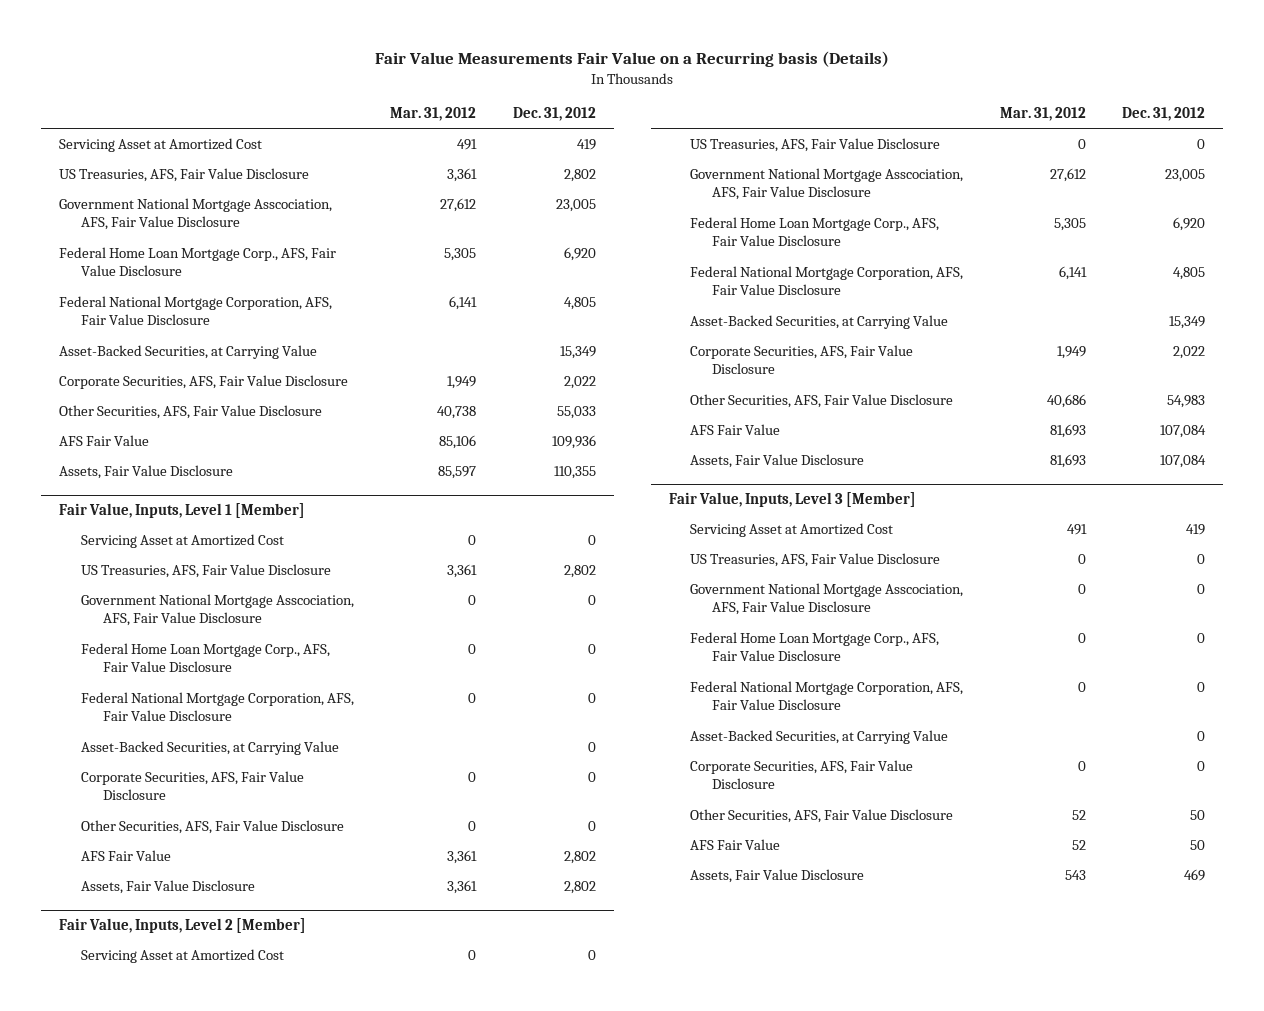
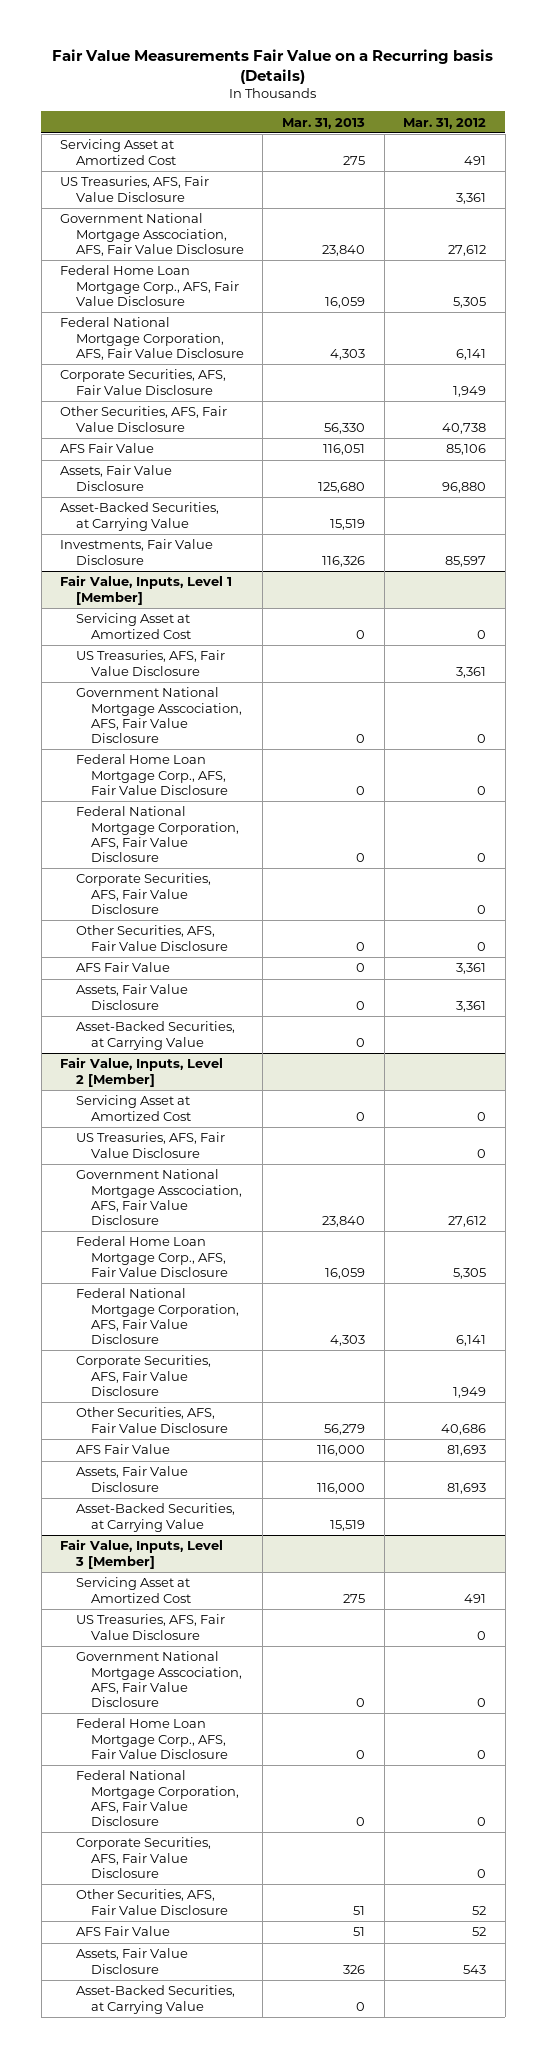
- | Mar. 31, 2012 | Dec. 31, 2012
+ | Mar. 31, 2013 | Mar. 31, 2012
- Assets, Fair Value Disclosure | 85,597 | 110,355
+ Assets, Fair Value Disclosure | 125,680 | 96,880
moved down: Asset-Backed Securities, at Carrying Value | 15,519 |
+ Investments, Fair Value Disclosure | 116,326 | 85,597
@ Fair Value, Inputs, Level 1 [Member]
moved down: Asset-Backed Securities, at Carrying Value | 0 |
@ Fair Value, Inputs, Level 2 [Member]
moved down: Asset-Backed Securities, at Carrying Value | 15,519 |
@ Fair Value, Inputs, Level 3 [Member]
moved down: Asset-Backed Securities, at Carrying Value | 0 |

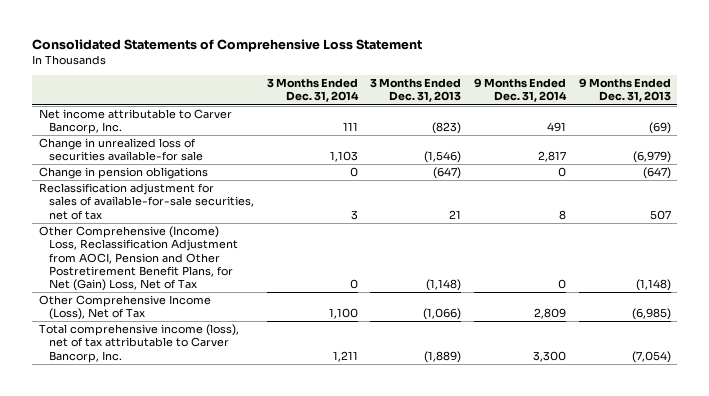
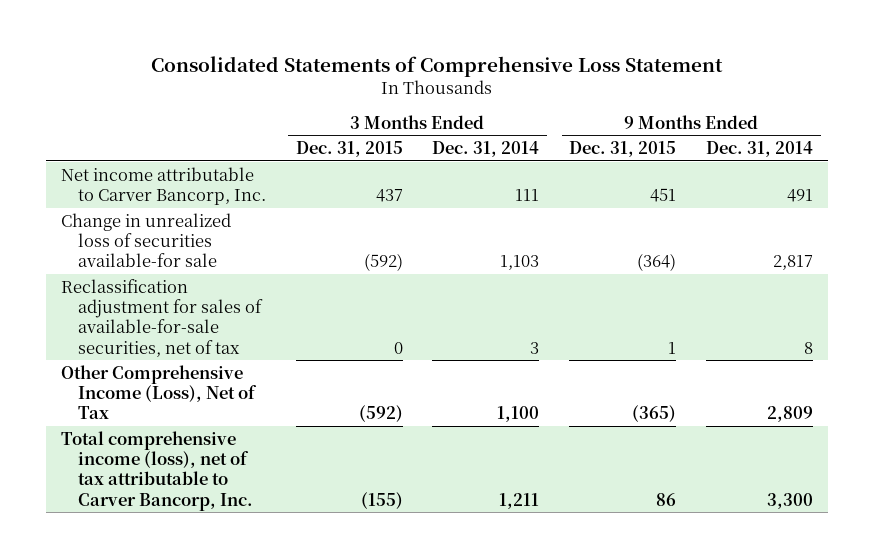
- | 3 Months Ended Dec. 31, 2014 | 3 Months Ended Dec. 31, 2013 | 9 Months Ended Dec. 31, 2014 | 9 Months Ended Dec. 31, 2013
+ | 3 Months Ended Dec. 31, 2015 | 3 Months Ended Dec. 31, 2014 | 9 Months Ended Dec. 31, 2015 | 9 Months Ended Dec. 31, 2014
- Change in pension obligations | 0 | (647) | 0 | (647)
- Other Comprehensive (Income) Loss, Reclassification Adjustment from AOCI, Pension and Other Postretirement Benefit Plans, for Net (Gain) Loss, Net of Tax | 0 | (1,148) | 0 | (1,148)

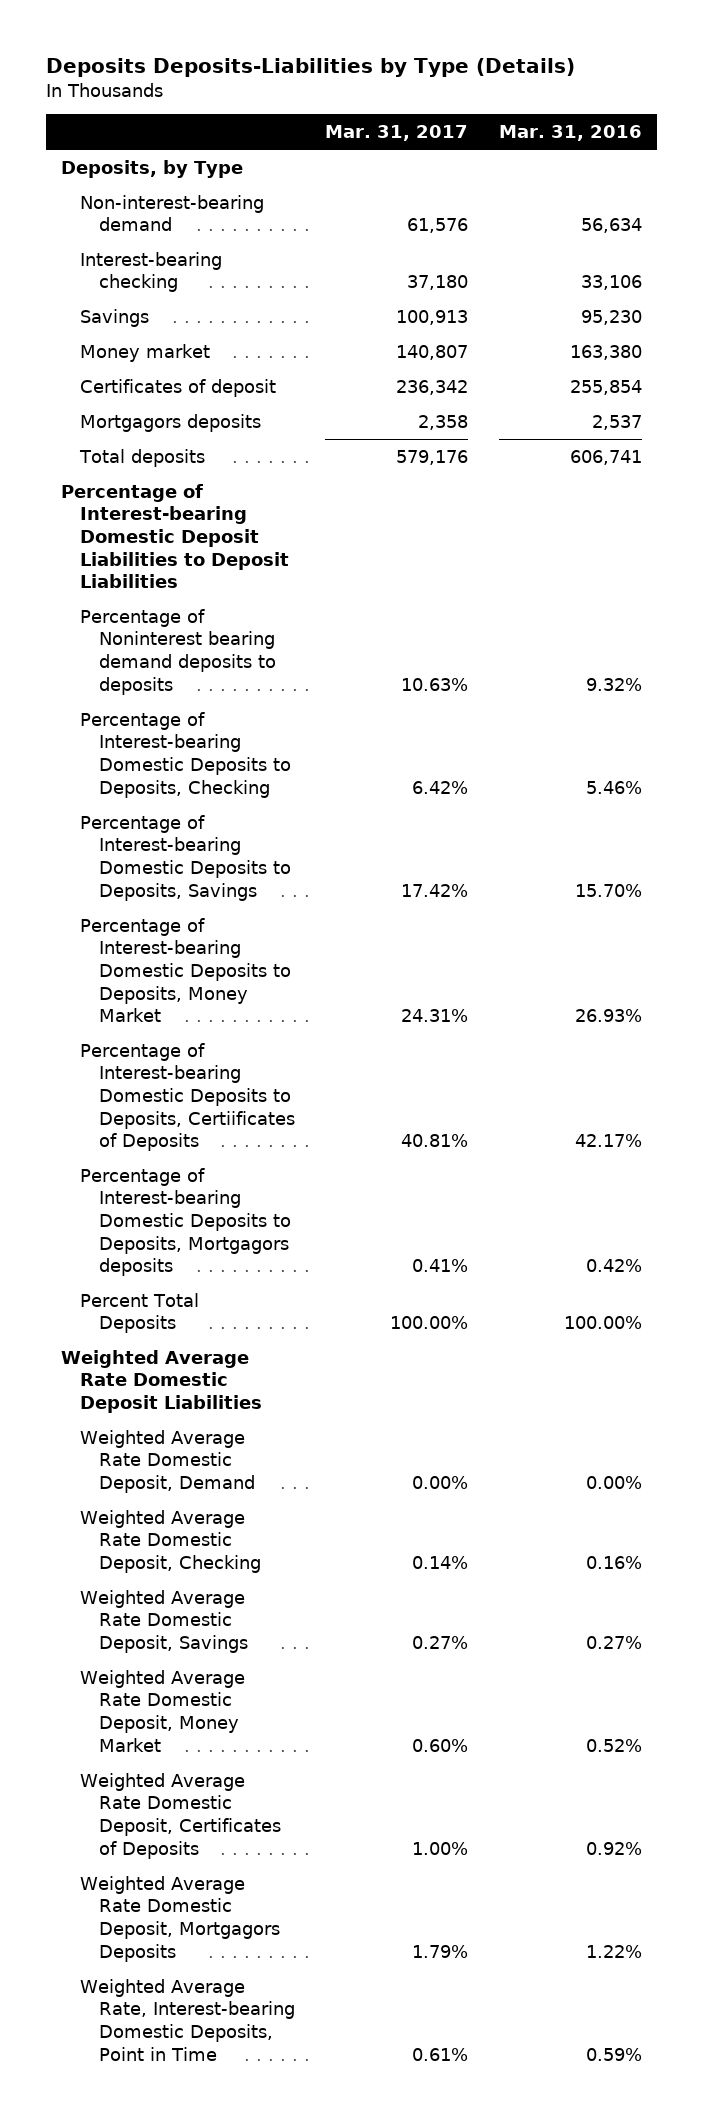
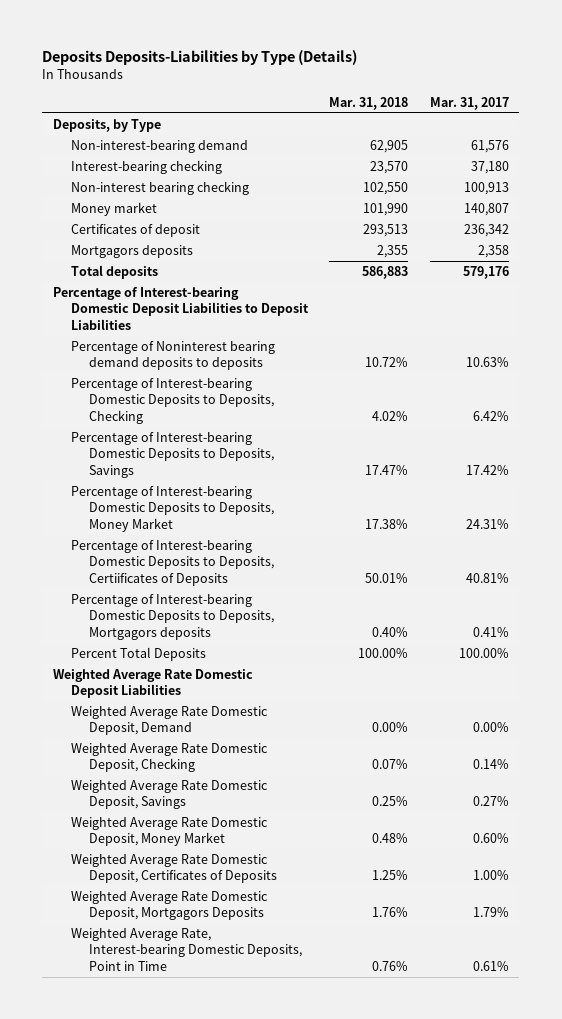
- | Mar. 31, 2017 | Mar. 31, 2016
+ | Mar. 31, 2018 | Mar. 31, 2017
- Savings | 100,913 | 95,230
+ Non-interest bearing checking | 102,550 | 100,913

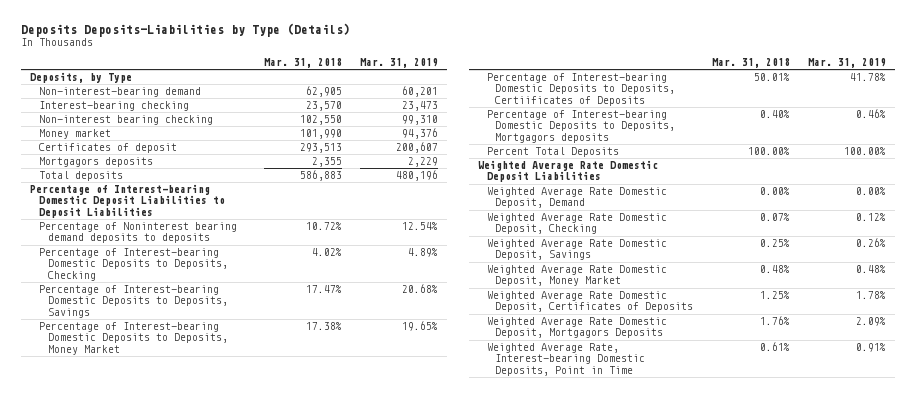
- | Mar. 31, 2018 | Mar. 31, 2017
+ | Mar. 31, 2018 | Mar. 31, 2019
- Weighted Average Rate, Interest-bearing Domestic Deposits, Point in Time | 0.76% | 0.61%
+ Weighted Average Rate, Interest-bearing Domestic Deposits, Point in Time | 0.61% | 0.91%

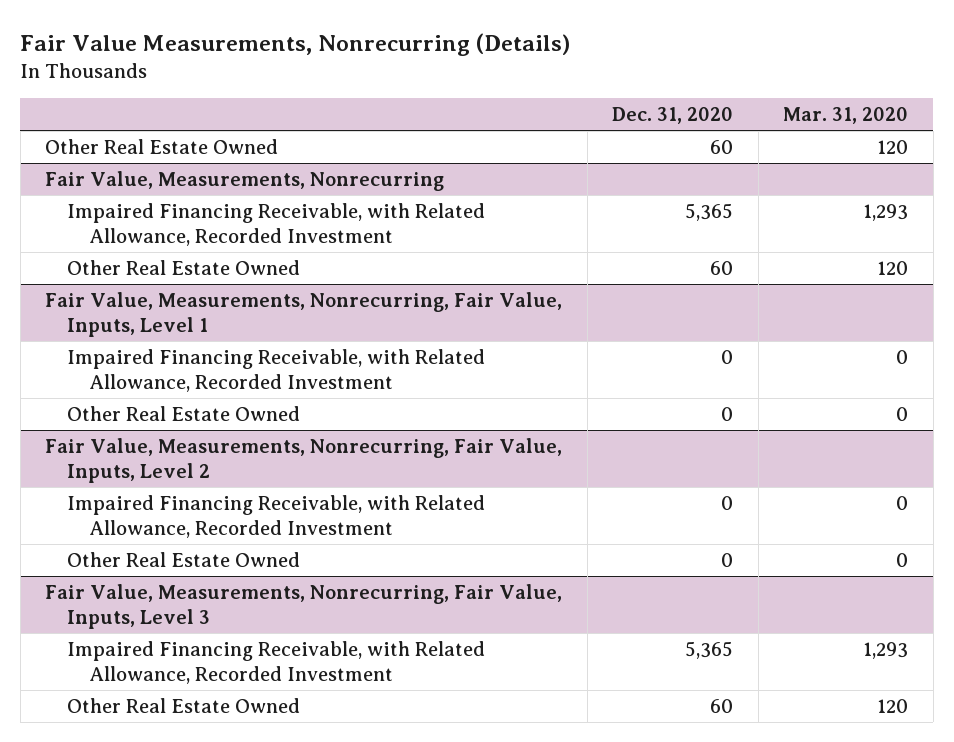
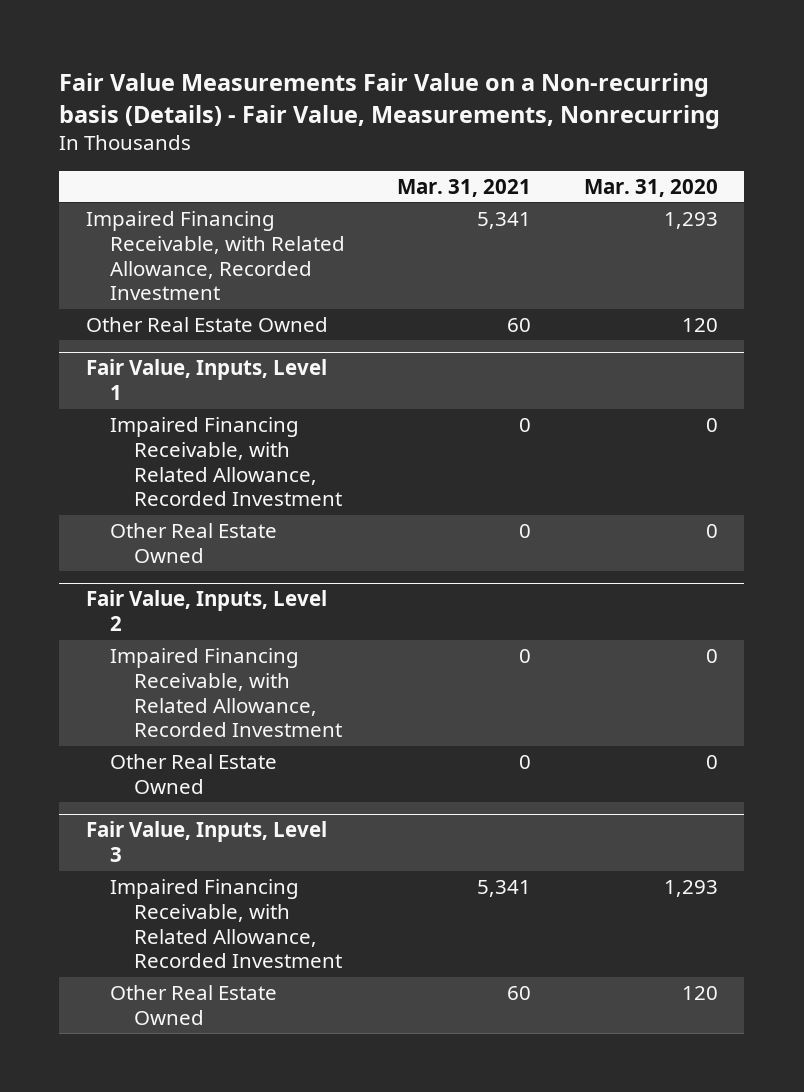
- Fair Value Measurements, Nonrecurring (Details)
+ Fair Value Measurements Fair Value on a Non-recurring basis (Details) - Fair Value, Measurements, Nonrecurring
- | Dec. 31, 2020 | Mar. 31, 2020
+ | Mar. 31, 2021 | Mar. 31, 2020
- Other Real Estate Owned | 60 | 120
- Fair Value, Measurements, Nonrecurring
- Fair Value, Measurements, Nonrecurring, Fair Value, Inputs, Level 1
+ Fair Value, Inputs, Level 1
- Fair Value, Measurements, Nonrecurring, Fair Value, Inputs, Level 2
+ Fair Value, Inputs, Level 2
- Fair Value, Measurements, Nonrecurring, Fair Value, Inputs, Level 3
+ Fair Value, Inputs, Level 3

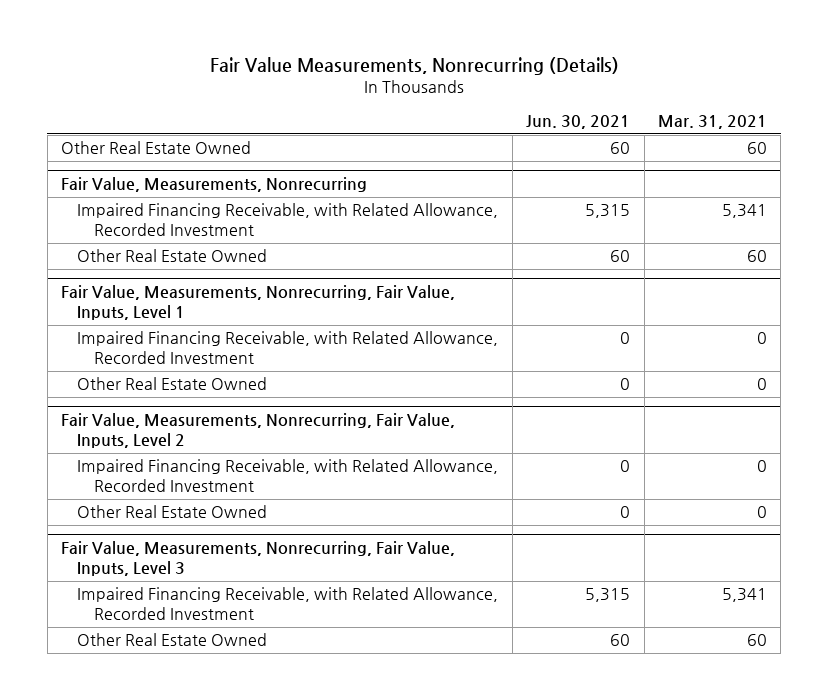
- Fair Value Measurements Fair Value on a Non-recurring basis (Details) - Fair Value, Measurements, Nonrecurring
+ Fair Value Measurements, Nonrecurring (Details)
- | Mar. 31, 2021 | Mar. 31, 2020
+ | Jun. 30, 2021 | Mar. 31, 2021
+ Other Real Estate Owned | 60 | 60
+ Fair Value, Measurements, Nonrecurring
- Fair Value, Inputs, Level 1
+ Fair Value, Measurements, Nonrecurring, Fair Value, Inputs, Level 1
- Fair Value, Inputs, Level 2
+ Fair Value, Measurements, Nonrecurring, Fair Value, Inputs, Level 2
- Fair Value, Inputs, Level 3
+ Fair Value, Measurements, Nonrecurring, Fair Value, Inputs, Level 3

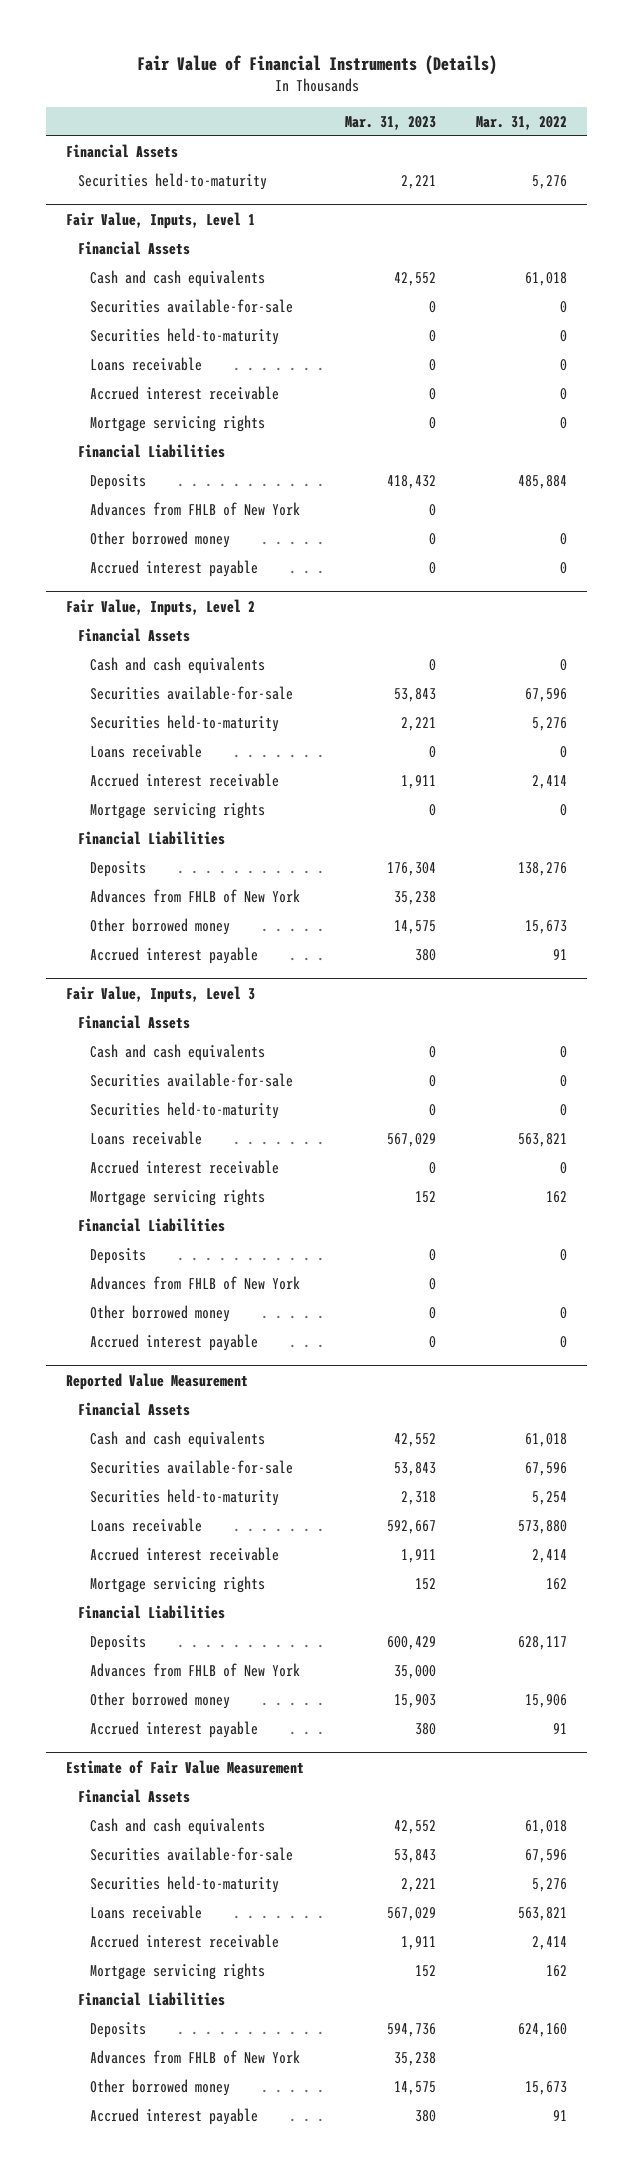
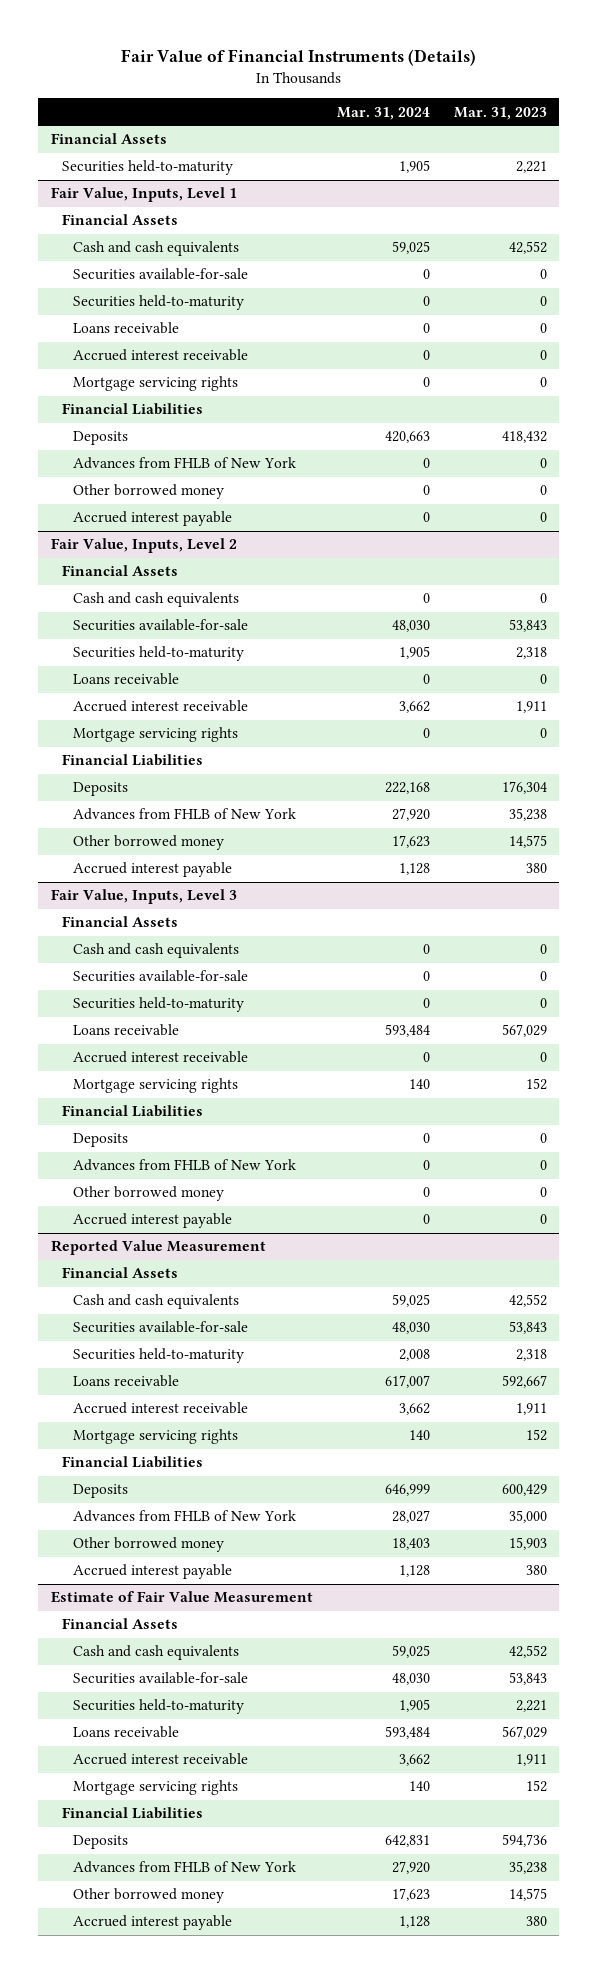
- | Mar. 31, 2023 | Mar. 31, 2022
+ | Mar. 31, 2024 | Mar. 31, 2023
@ Fair Value, Inputs, Level 2
- Securities held-to-maturity | 2,221 | 5,276
+ Securities held-to-maturity | 1,905 | 2,318

